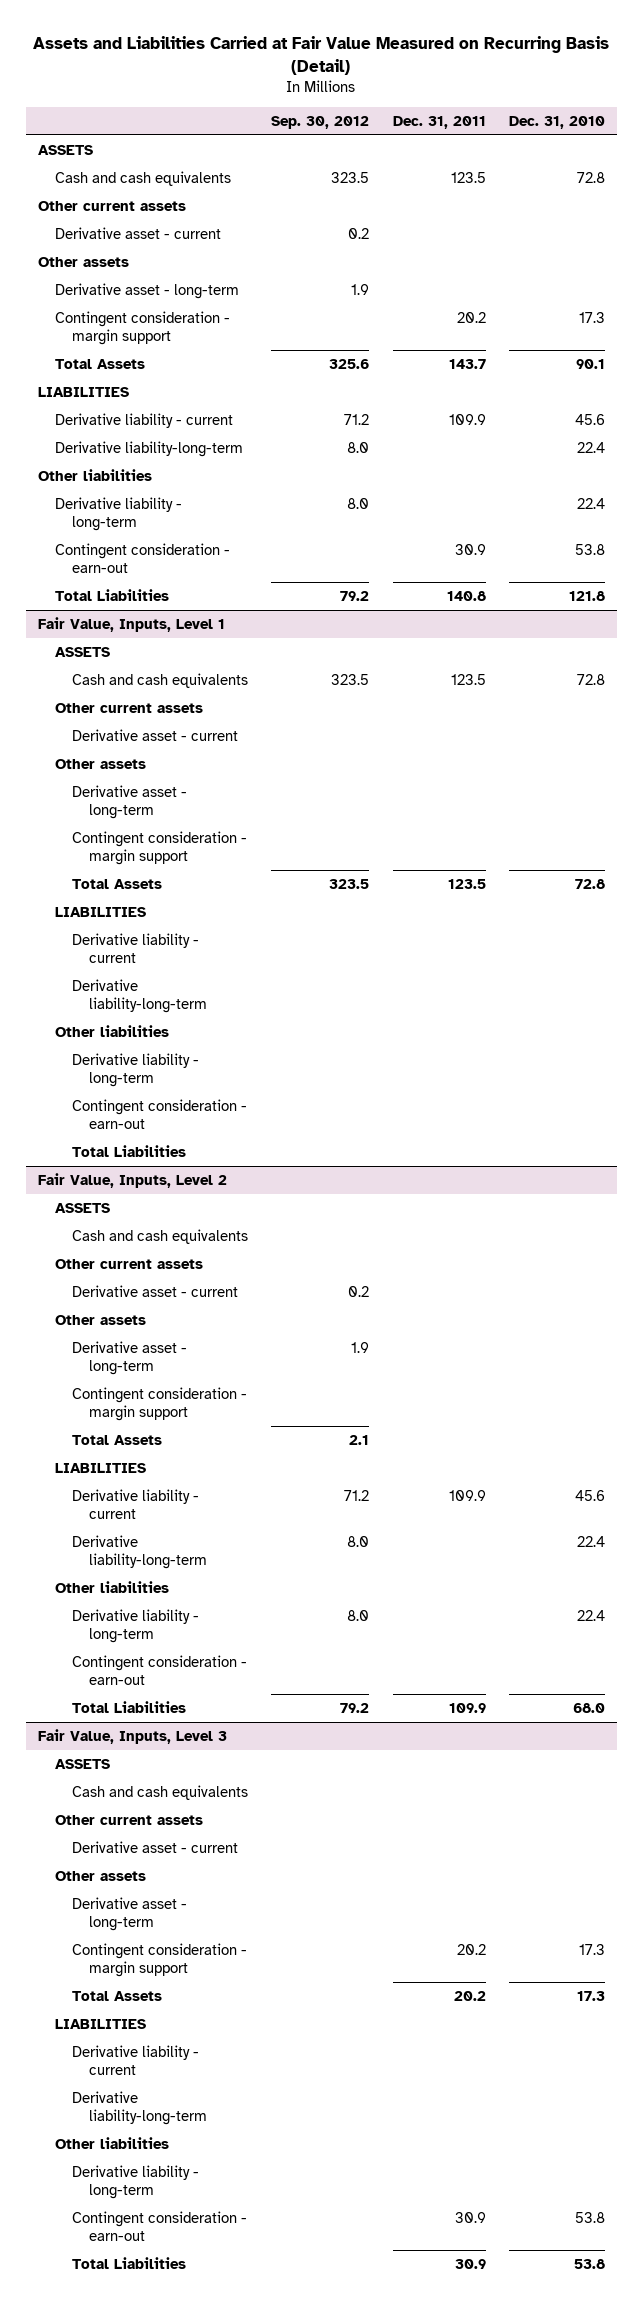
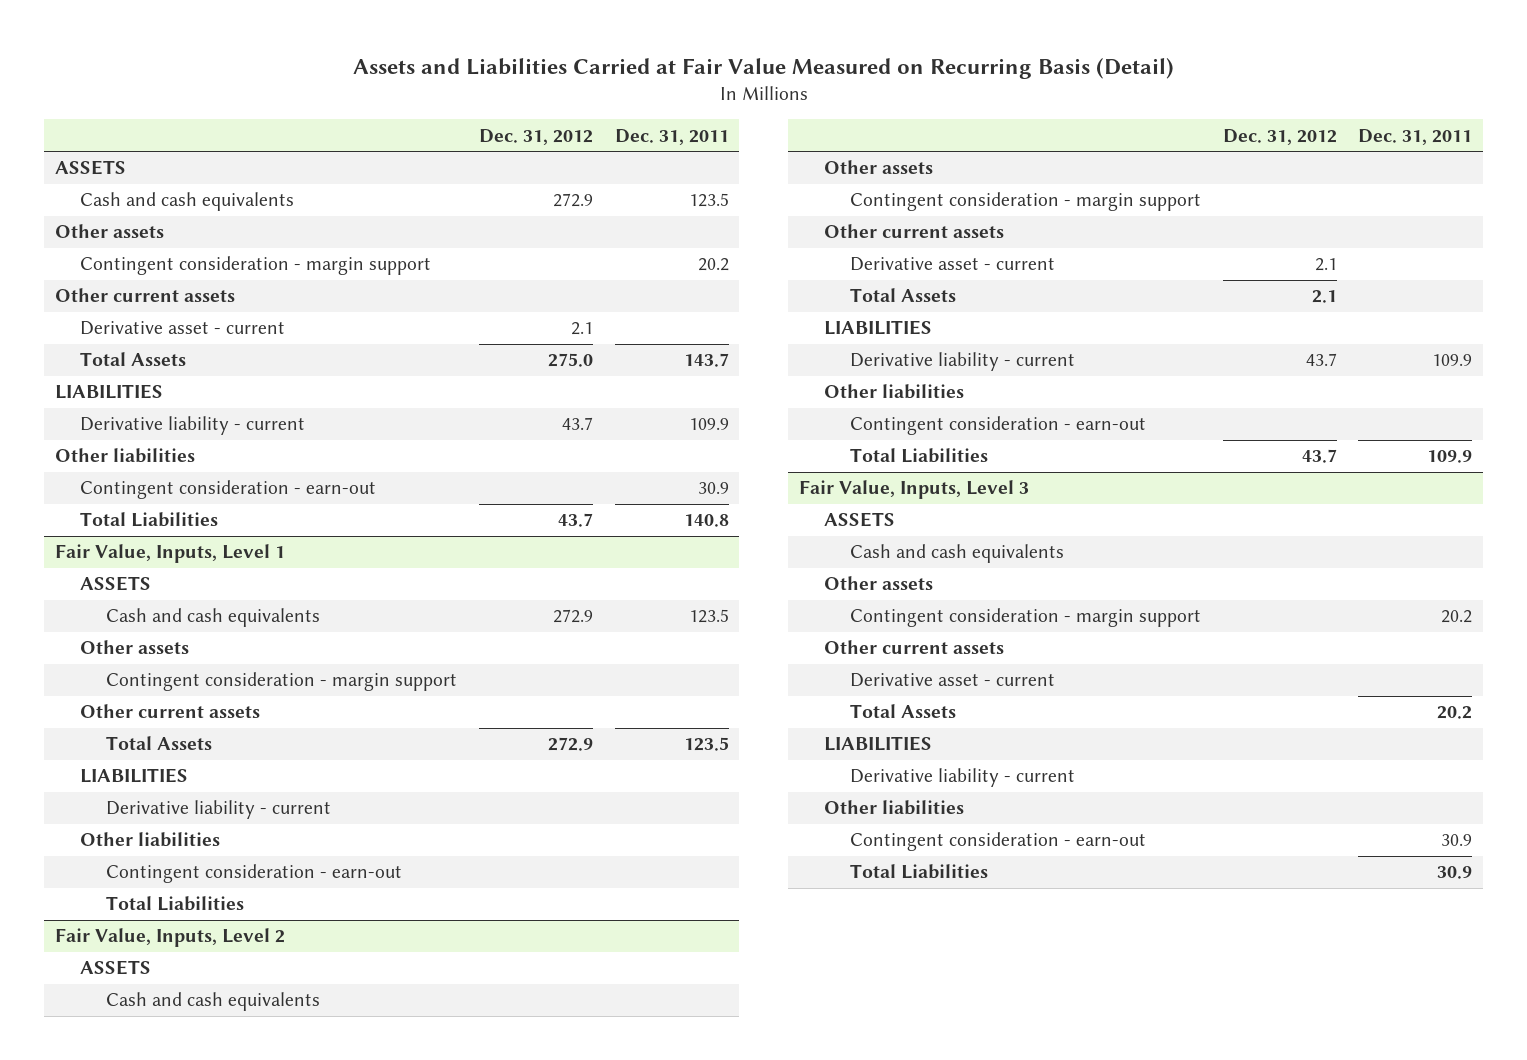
- | Sep. 30, 2012 | Dec. 31, 2011 | Dec. 31, 2010
+ | Dec. 31, 2012 | Dec. 31, 2011
- Derivative asset - long-term | 1.9 | |
moved down: Other current assets
moved down: Derivative asset - current | 2.1 |
- Derivative liability-long-term | 8.0 | | 22.4
- Derivative liability - long-term | 8.0 | | 22.4
@ Fair Value, Inputs, Level 1
- Derivative asset - current
- Derivative asset - long-term
moved down: Other current assets
- Derivative liability-long-term
- Derivative liability - long-term
@ Fair Value, Inputs, Level 2
- Derivative asset - long-term | 1.9 | |
moved down: Other current assets
moved down: Derivative asset - current | 2.1 |
- Derivative liability-long-term | 8.0 | | 22.4
- Derivative liability - long-term | 8.0 | | 22.4
@ Fair Value, Inputs, Level 3
- Derivative asset - long-term
moved down: Other current assets
moved down: Derivative asset - current
- Derivative liability-long-term
- Derivative liability - long-term

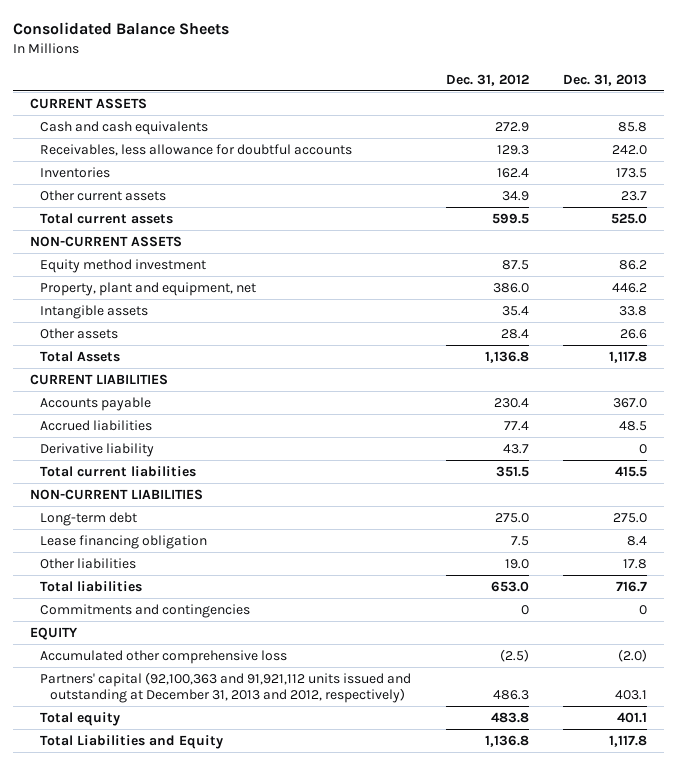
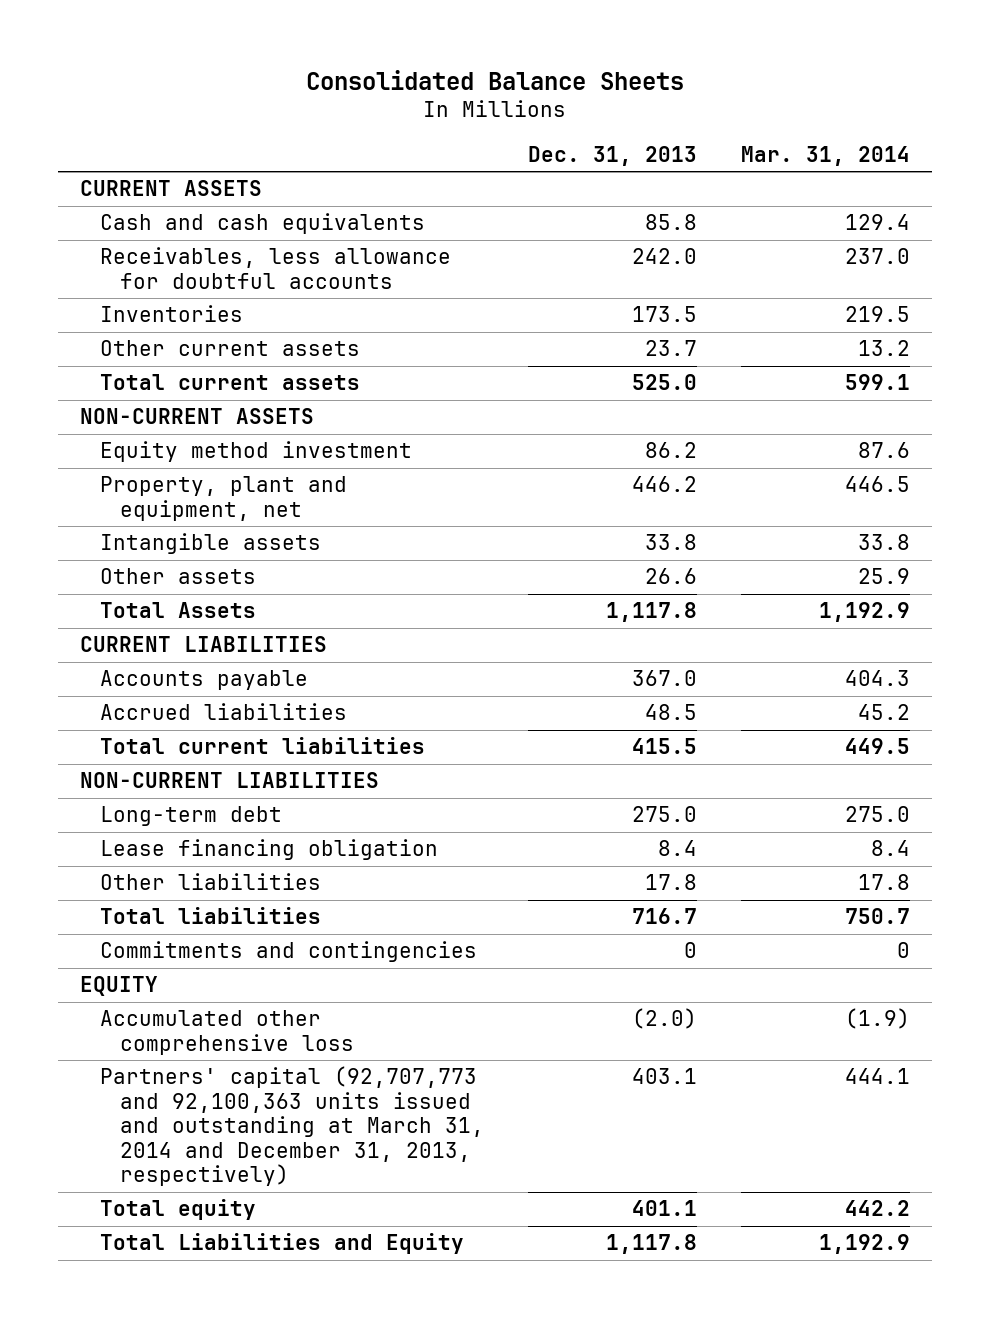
- | Dec. 31, 2012 | Dec. 31, 2013
+ | Dec. 31, 2013 | Mar. 31, 2014
- Derivative liability | 43.7 | 0
- Partners' capital (92,100,363 and 91,921,112 units issued and outstanding at December 31, 2013 and 2012, respectively) | 486.3 | 403.1
+ Partners' capital (92,707,773 and 92,100,363 units issued and outstanding at March 31, 2014 and December 31, 2013, respectively) | 403.1 | 444.1

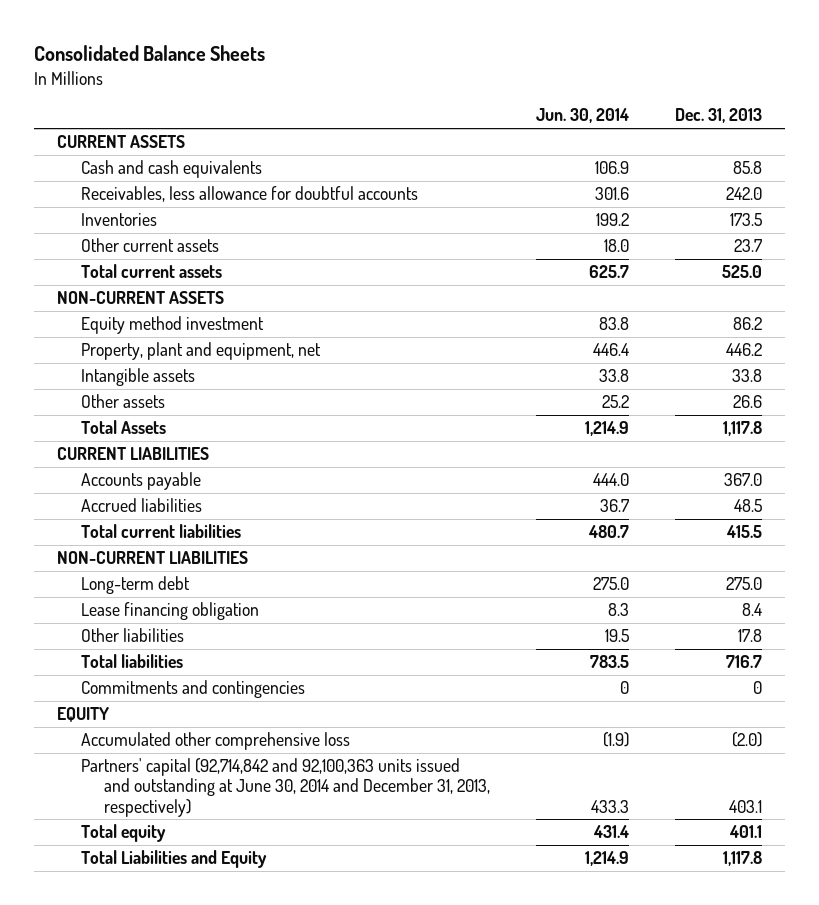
- | Dec. 31, 2013 | Mar. 31, 2014
+ | Jun. 30, 2014 | Dec. 31, 2013
- Partners' capital (92,707,773 and 92,100,363 units issued and outstanding at March 31, 2014 and December 31, 2013, respectively) | 403.1 | 444.1
+ Partners' capital (92,714,842 and 92,100,363 units issued and outstanding at June 30, 2014 and December 31, 2013, respectively) | 433.3 | 403.1

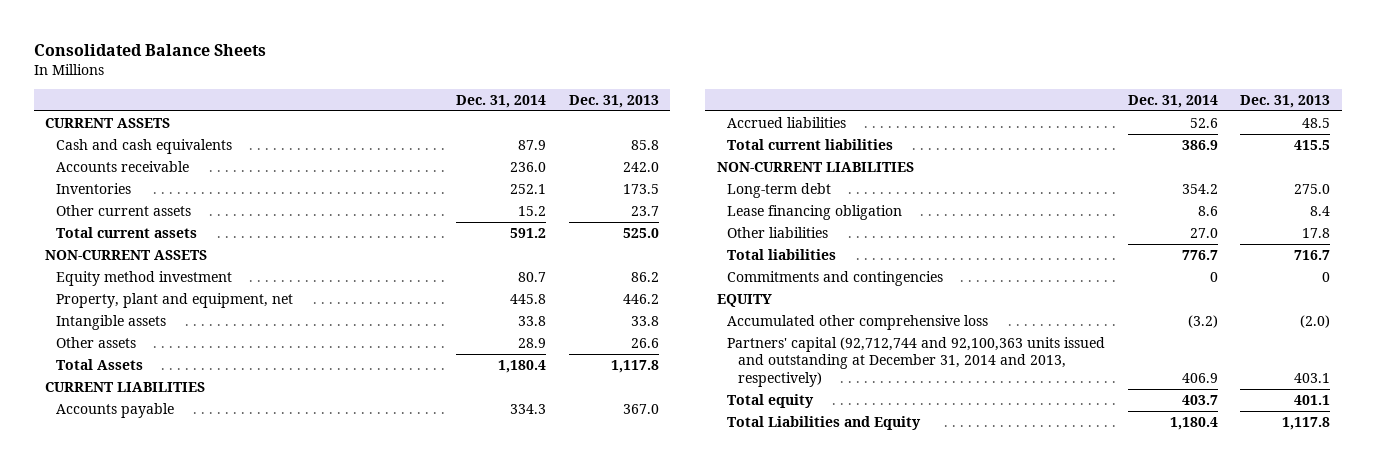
- | Jun. 30, 2014 | Dec. 31, 2013
+ | Dec. 31, 2014 | Dec. 31, 2013
- Receivables, less allowance for doubtful accounts | 301.6 | 242.0
+ Accounts receivable | 236.0 | 242.0
- Partners' capital (92,714,842 and 92,100,363 units issued and outstanding at June 30, 2014 and December 31, 2013, respectively) | 433.3 | 403.1
+ Partners' capital (92,712,744 and 92,100,363 units issued and outstanding at December 31, 2014 and 2013, respectively) | 406.9 | 403.1

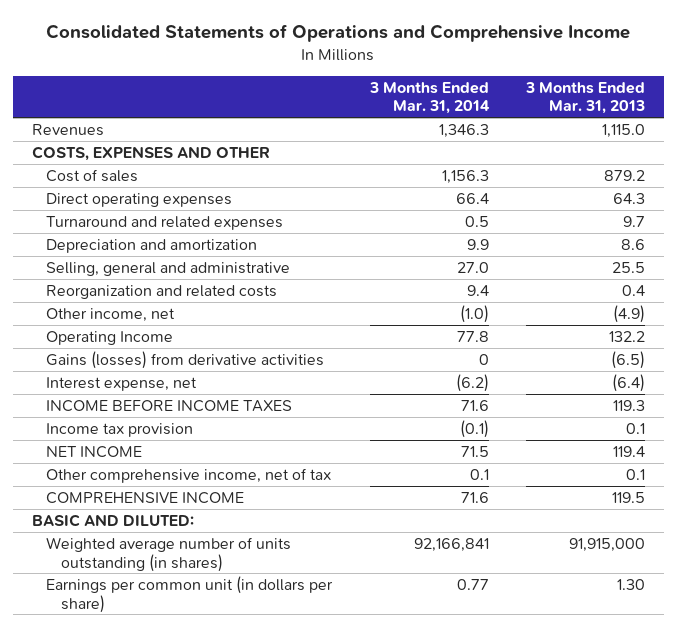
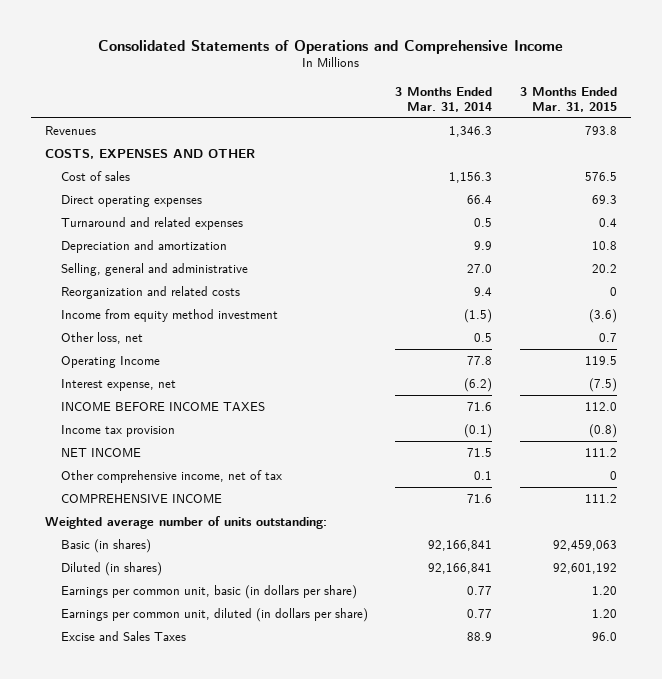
- | 3 Months Ended Mar. 31, 2014 | 3 Months Ended Mar. 31, 2013
+ | 3 Months Ended Mar. 31, 2014 | 3 Months Ended Mar. 31, 2015
- Other income, net | (1.0) | (4.9)
+ Income from equity method investment | (1.5) | (3.6)
+ Other loss, net | 0.5 | 0.7
- Gains (losses) from derivative activities | 0 | (6.5)
- BASIC AND DILUTED:
- Weighted average number of units outstanding (in shares) | 92,166,841 | 91,915,000
- Earnings per common unit (in dollars per share) | 0.77 | 1.30
+ Weighted average number of units outstanding:
+ Basic (in shares) | 92,166,841 | 92,459,063
+ Diluted (in shares) | 92,166,841 | 92,601,192
+ Earnings per common unit, basic (in dollars per share) | 0.77 | 1.20
+ Earnings per common unit, diluted (in dollars per share) | 0.77 | 1.20
+ Excise and Sales Taxes | 88.9 | 96.0

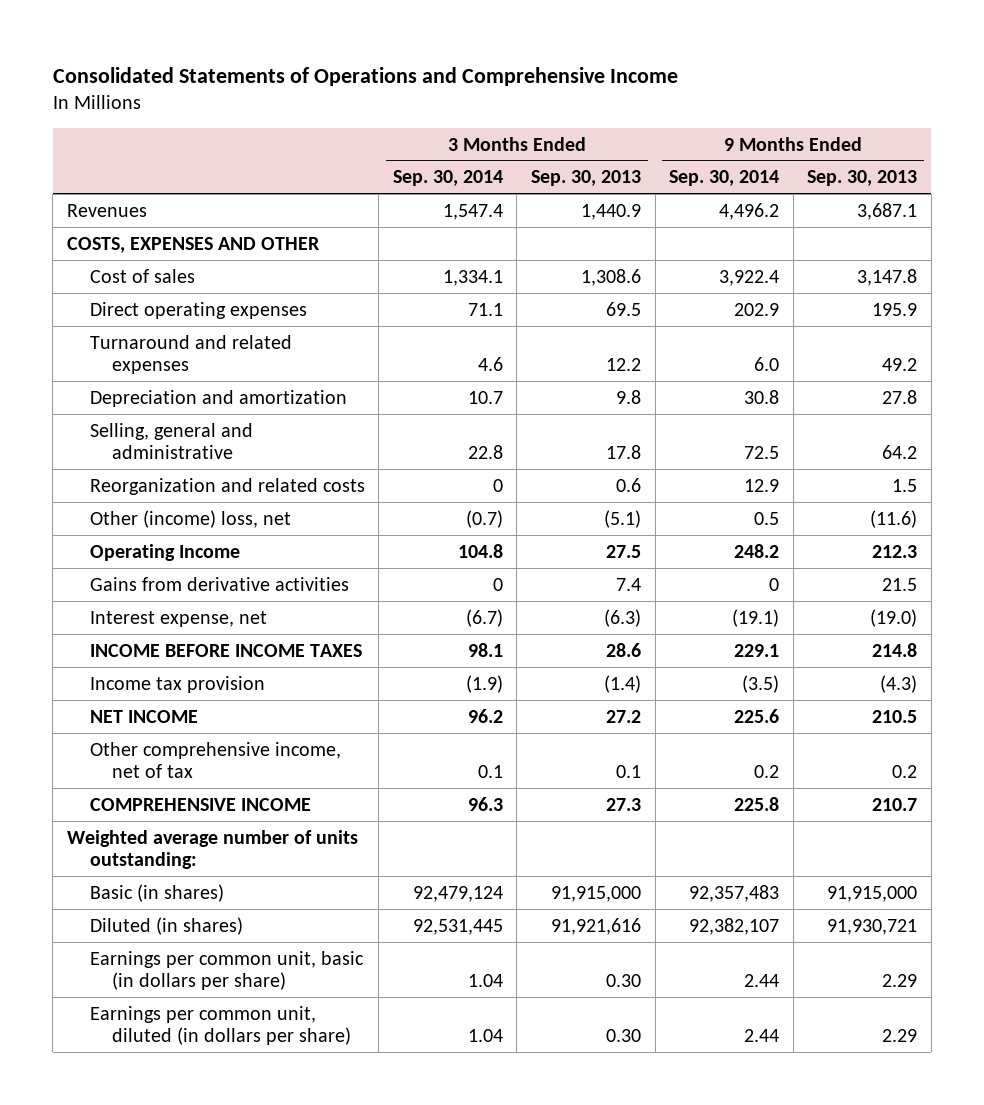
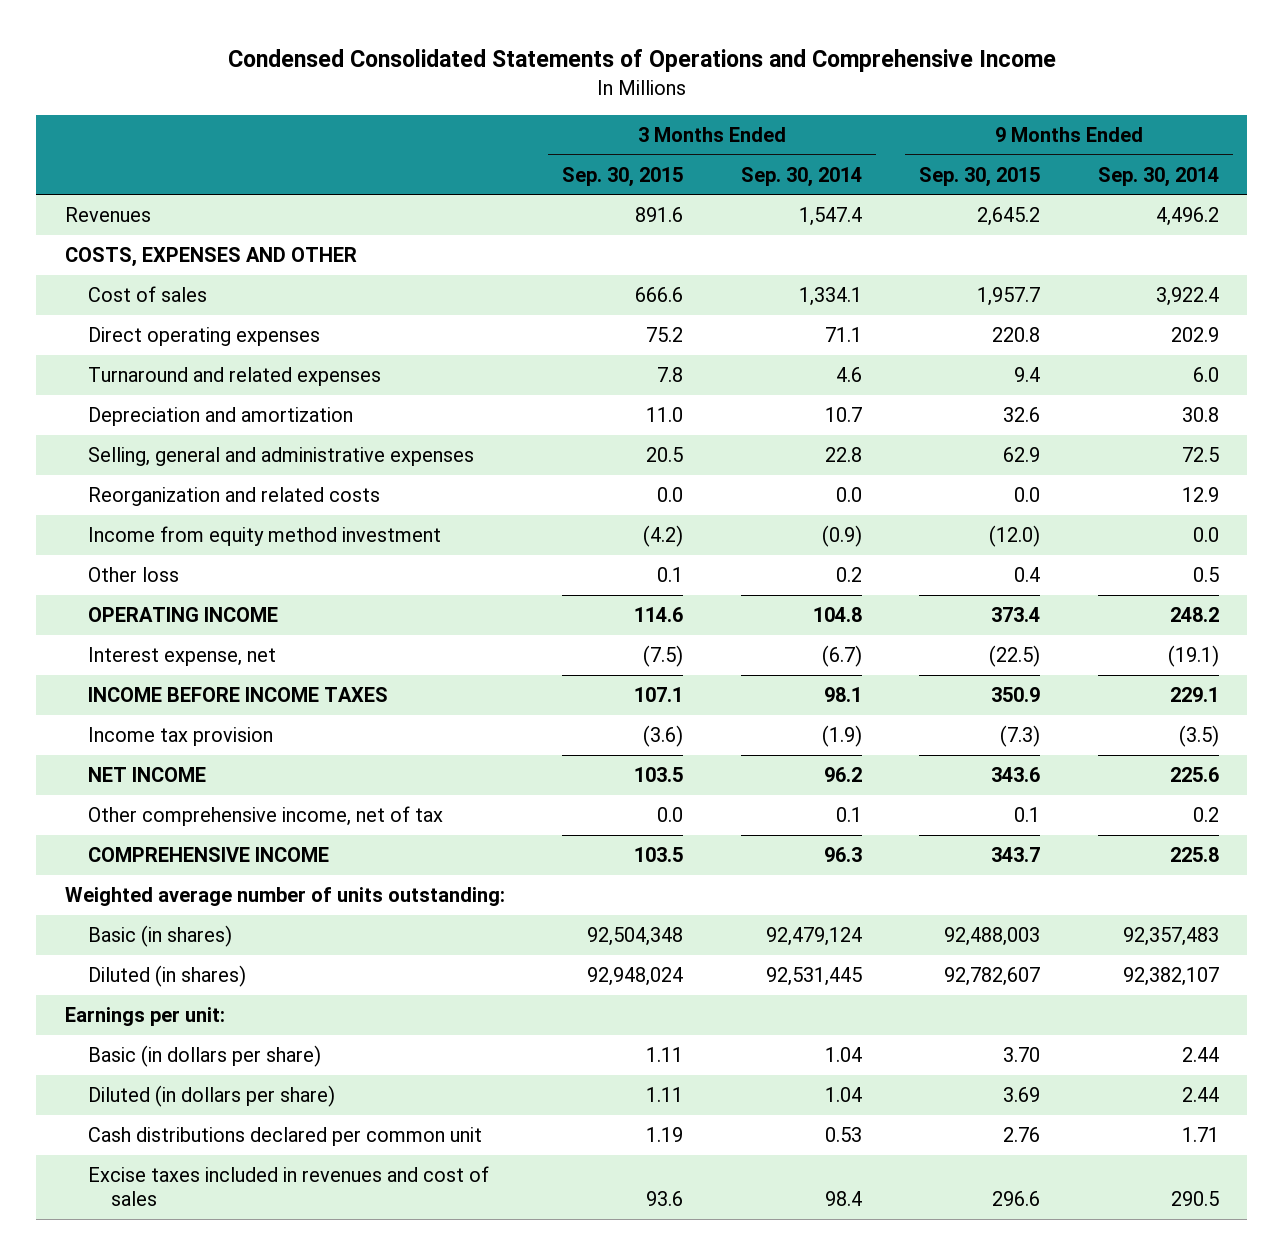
- Consolidated Statements of Operations and Comprehensive Income
+ Condensed Consolidated Statements of Operations and Comprehensive Income
- | 3 Months Ended Sep. 30, 2014 | 3 Months Ended Sep. 30, 2013 | 9 Months Ended Sep. 30, 2014 | 9 Months Ended Sep. 30, 2013
+ | 3 Months Ended Sep. 30, 2015 | 3 Months Ended Sep. 30, 2014 | 9 Months Ended Sep. 30, 2015 | 9 Months Ended Sep. 30, 2014
- Selling, general and administrative | 22.8 | 17.8 | 72.5 | 64.2
- Reorganization and related costs | 0 | 0.6 | 12.9 | 1.5
- Other (income) loss, net | (0.7) | (5.1) | 0.5 | (11.6)
- Operating Income | 104.8 | 27.5 | 248.2 | 212.3
- Gains from derivative activities | 0 | 7.4 | 0 | 21.5
+ Selling, general and administrative expenses | 20.5 | 22.8 | 62.9 | 72.5
+ Reorganization and related costs | 0.0 | 0.0 | 0.0 | 12.9
+ Income from equity method investment | (4.2) | (0.9) | (12.0) | 0.0
+ Other loss | 0.1 | 0.2 | 0.4 | 0.5
+ OPERATING INCOME | 114.6 | 104.8 | 373.4 | 248.2
- Earnings per common unit, basic (in dollars per share) | 1.04 | 0.30 | 2.44 | 2.29
- Earnings per common unit, diluted (in dollars per share) | 1.04 | 0.30 | 2.44 | 2.29
+ Earnings per unit:
+ Basic (in dollars per share) | 1.11 | 1.04 | 3.70 | 2.44
+ Diluted (in dollars per share) | 1.11 | 1.04 | 3.69 | 2.44
+ Cash distributions declared per common unit | 1.19 | 0.53 | 2.76 | 1.71
+ Excise taxes included in revenues and cost of sales | 93.6 | 98.4 | 296.6 | 290.5

